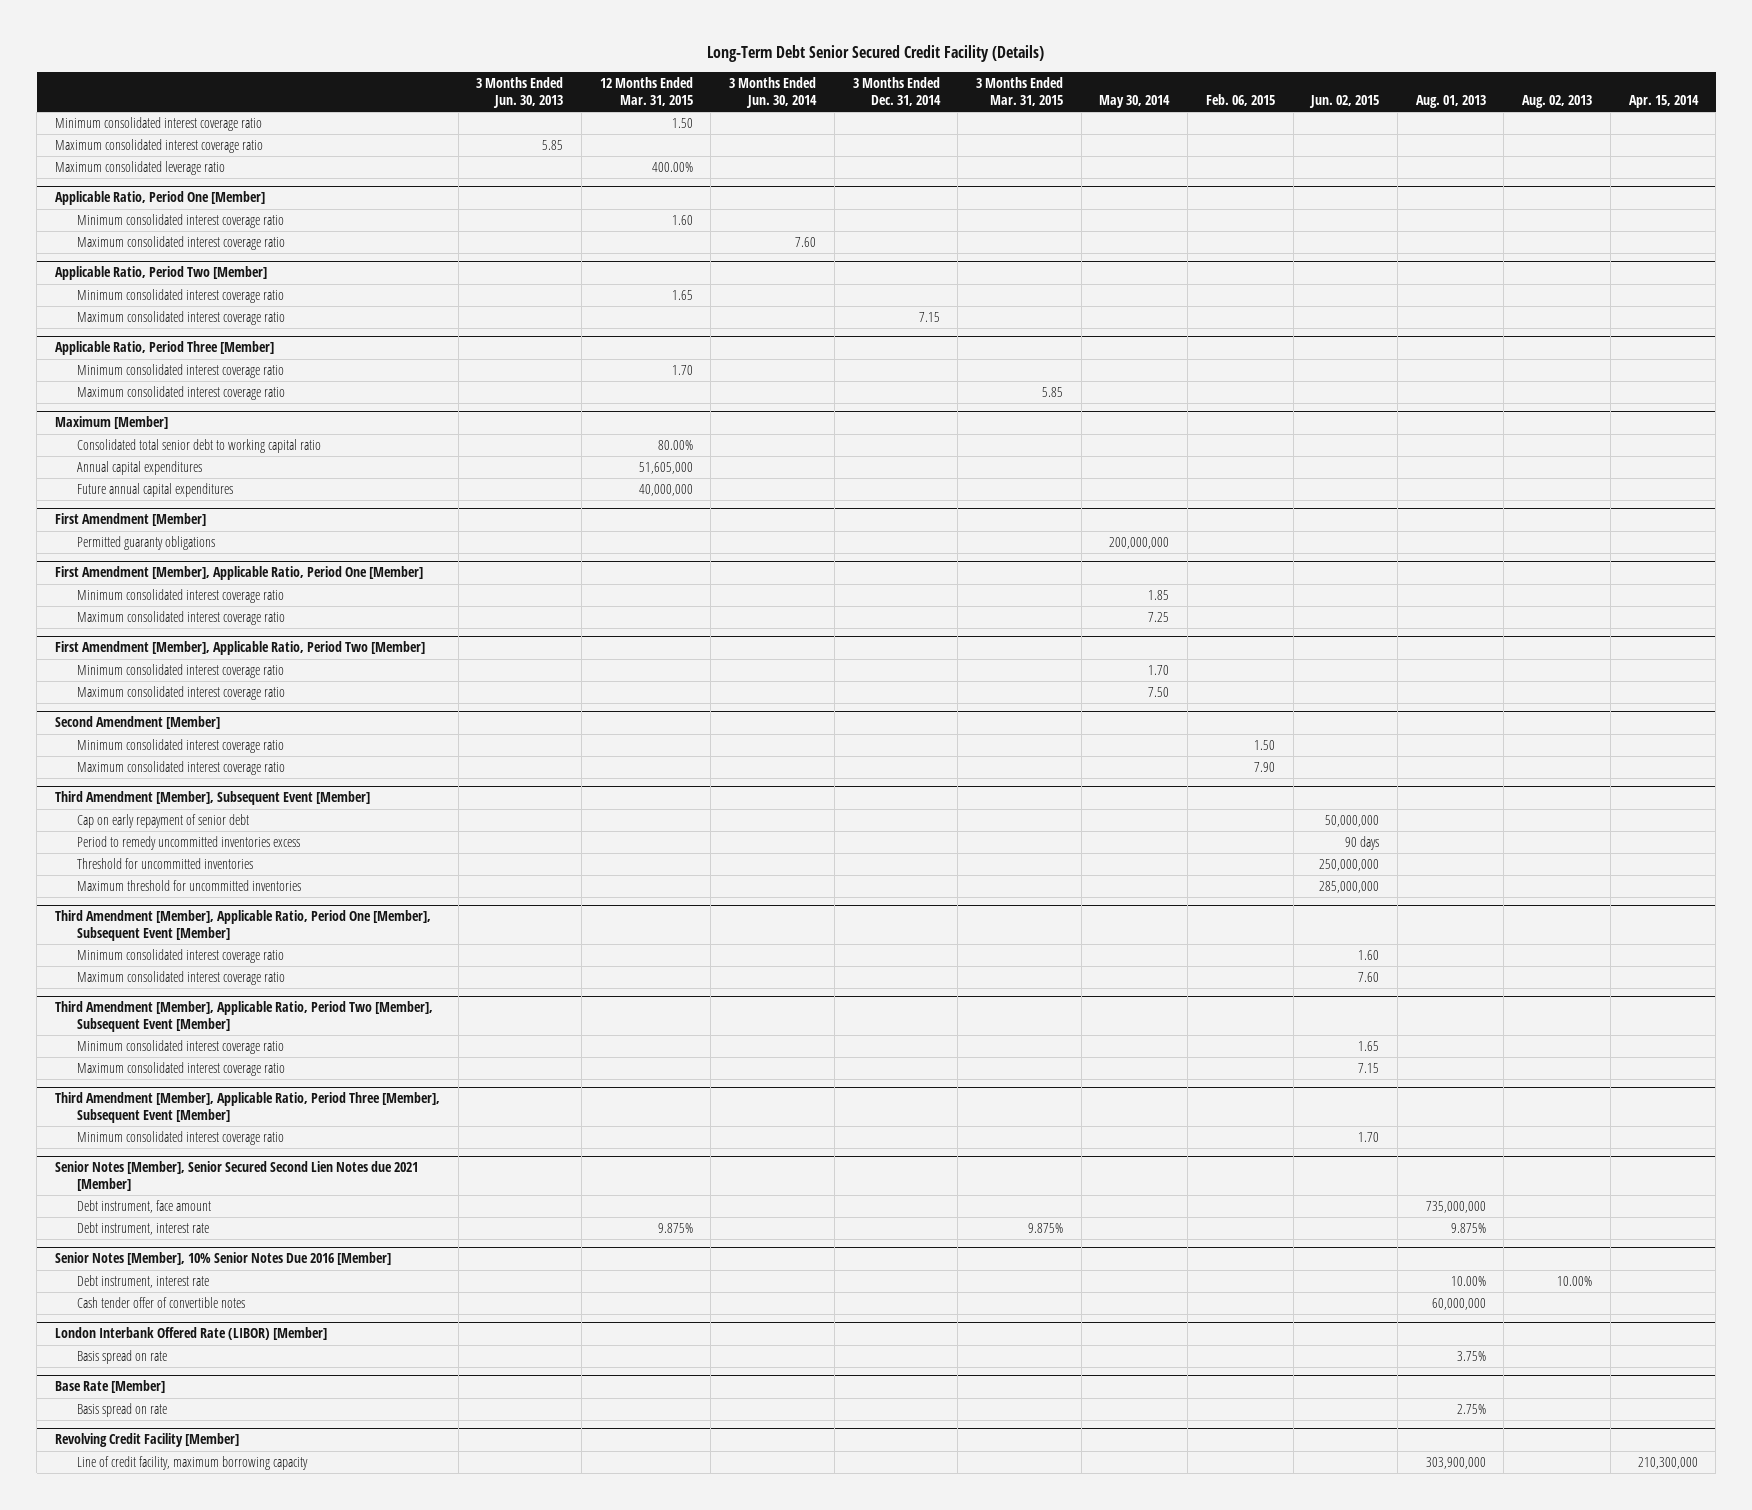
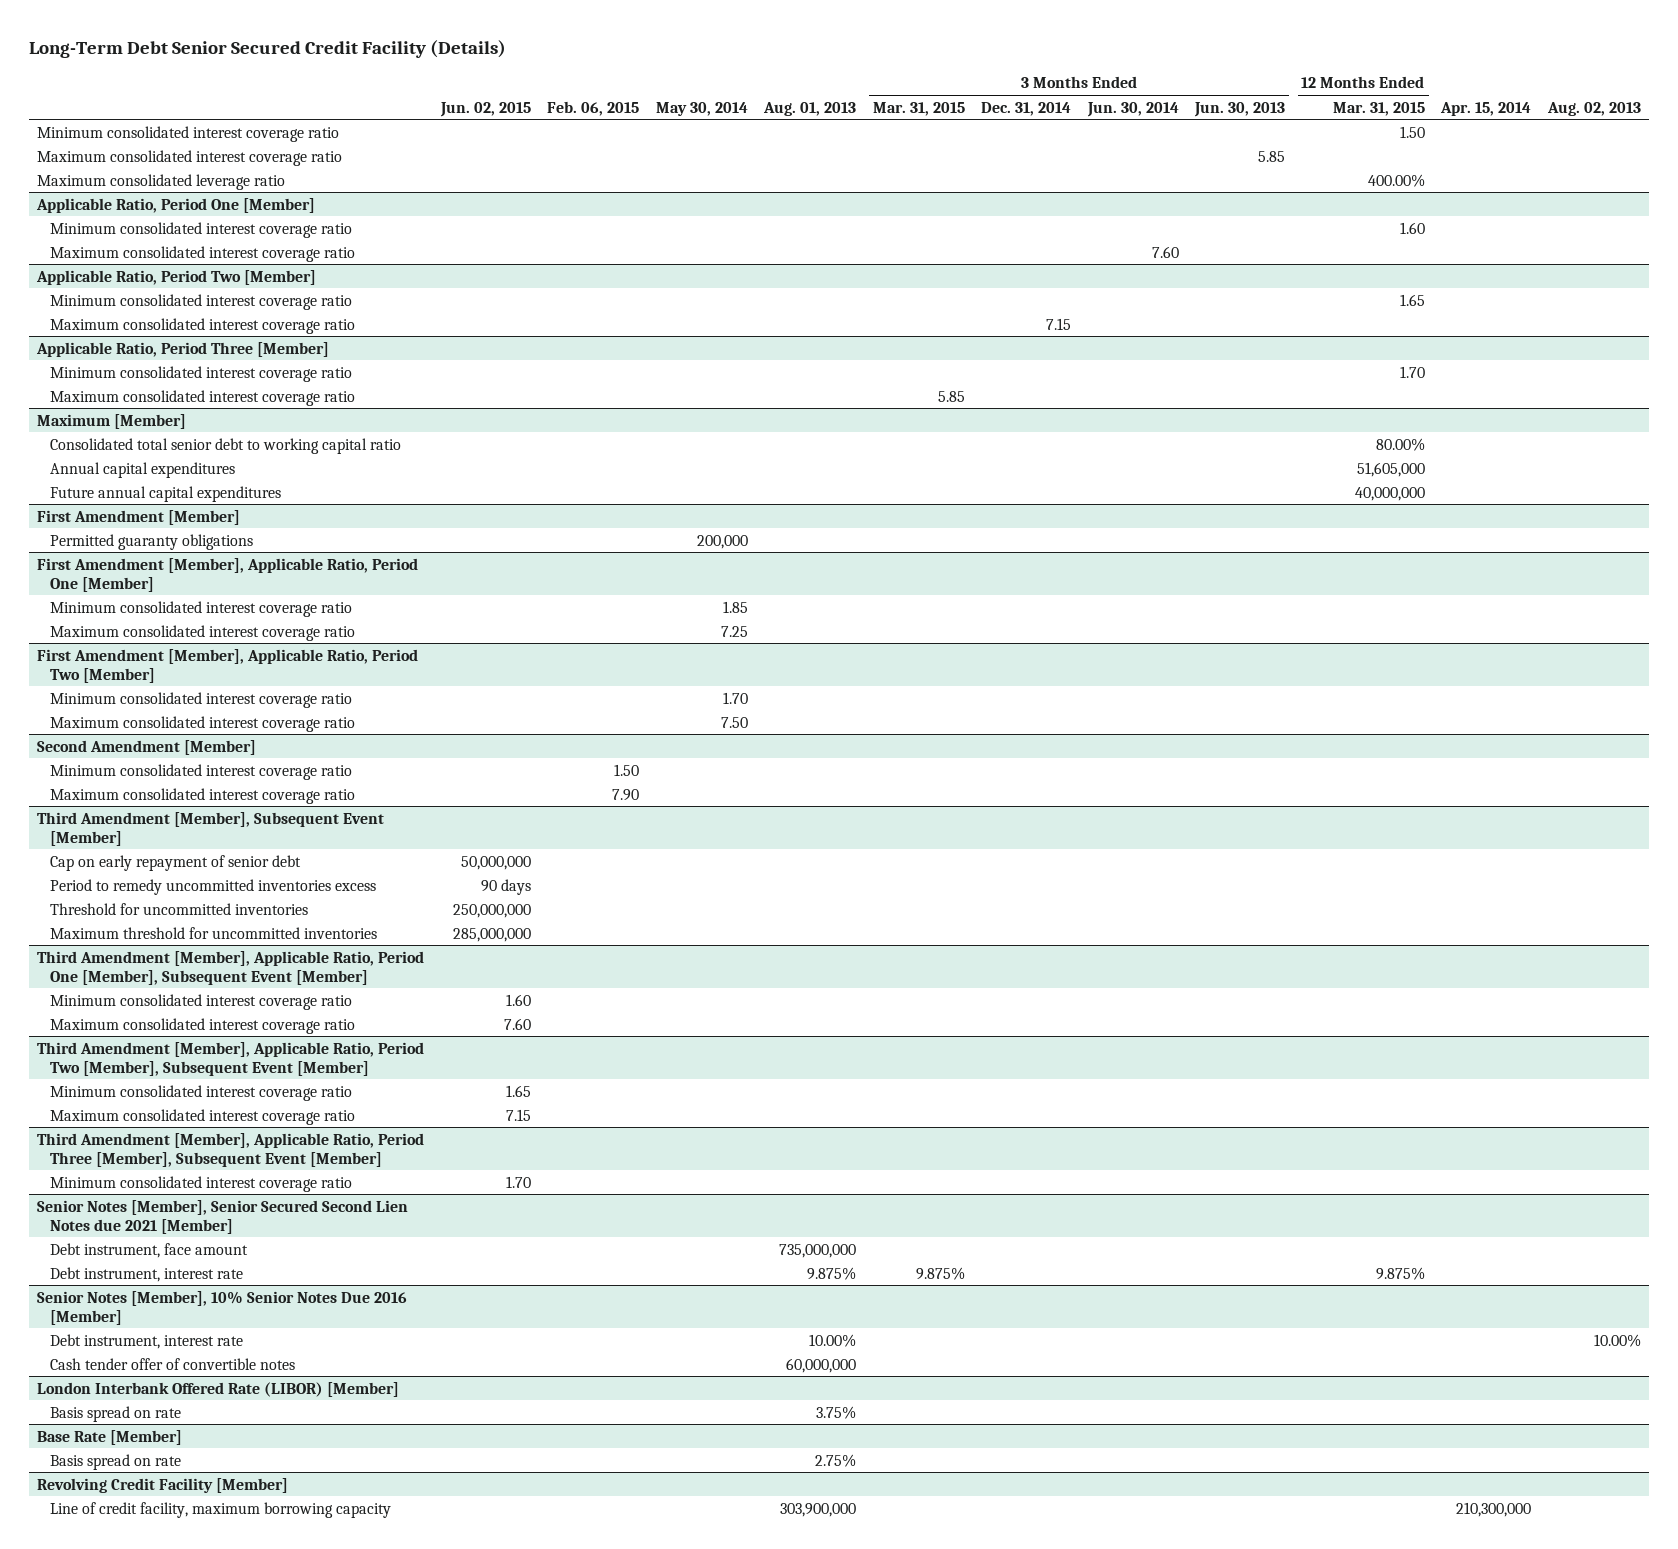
- | 3 Months Ended Jun. 30, 2013 | 12 Months Ended Mar. 31, 2015 | 3 Months Ended Jun. 30, 2014 | 3 Months Ended Dec. 31, 2014 | 3 Months Ended Mar. 31, 2015 | May 30, 2014 | Feb. 06, 2015 | Jun. 02, 2015 | Aug. 01, 2013 | Aug. 02, 2013 | Apr. 15, 2014
+ | Jun. 02, 2015 | Feb. 06, 2015 | May 30, 2014 | Aug. 01, 2013 | 3 Months Ended Mar. 31, 2015 | 3 Months Ended Dec. 31, 2014 | 3 Months Ended Jun. 30, 2014 | 3 Months Ended Jun. 30, 2013 | 12 Months Ended Mar. 31, 2015 | Apr. 15, 2014 | Aug. 02, 2013
@ First Amendment [Member]
- Permitted guaranty obligations | | | | | | 200,000,000 | | | | |
+ Permitted guaranty obligations | | | 200,000 | | | | | | | |

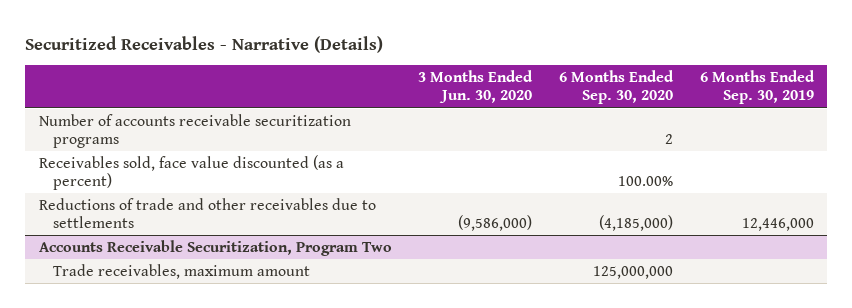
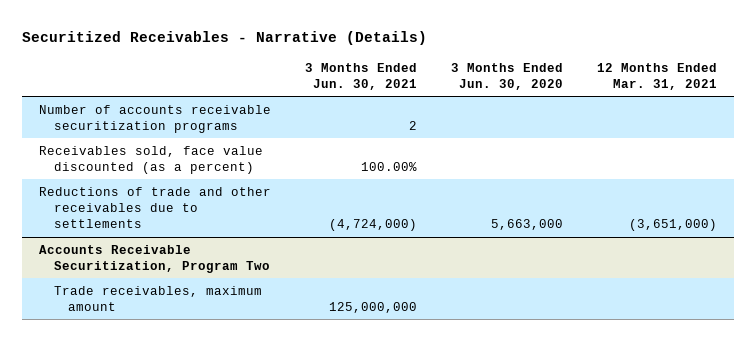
- | 3 Months Ended Jun. 30, 2020 | 6 Months Ended Sep. 30, 2020 | 6 Months Ended Sep. 30, 2019
+ | 3 Months Ended Jun. 30, 2021 | 3 Months Ended Jun. 30, 2020 | 12 Months Ended Mar. 31, 2021
- Reductions of trade and other receivables due to settlements | (9,586,000) | (4,185,000) | 12,446,000
+ Reductions of trade and other receivables due to settlements | (4,724,000) | 5,663,000 | (3,651,000)

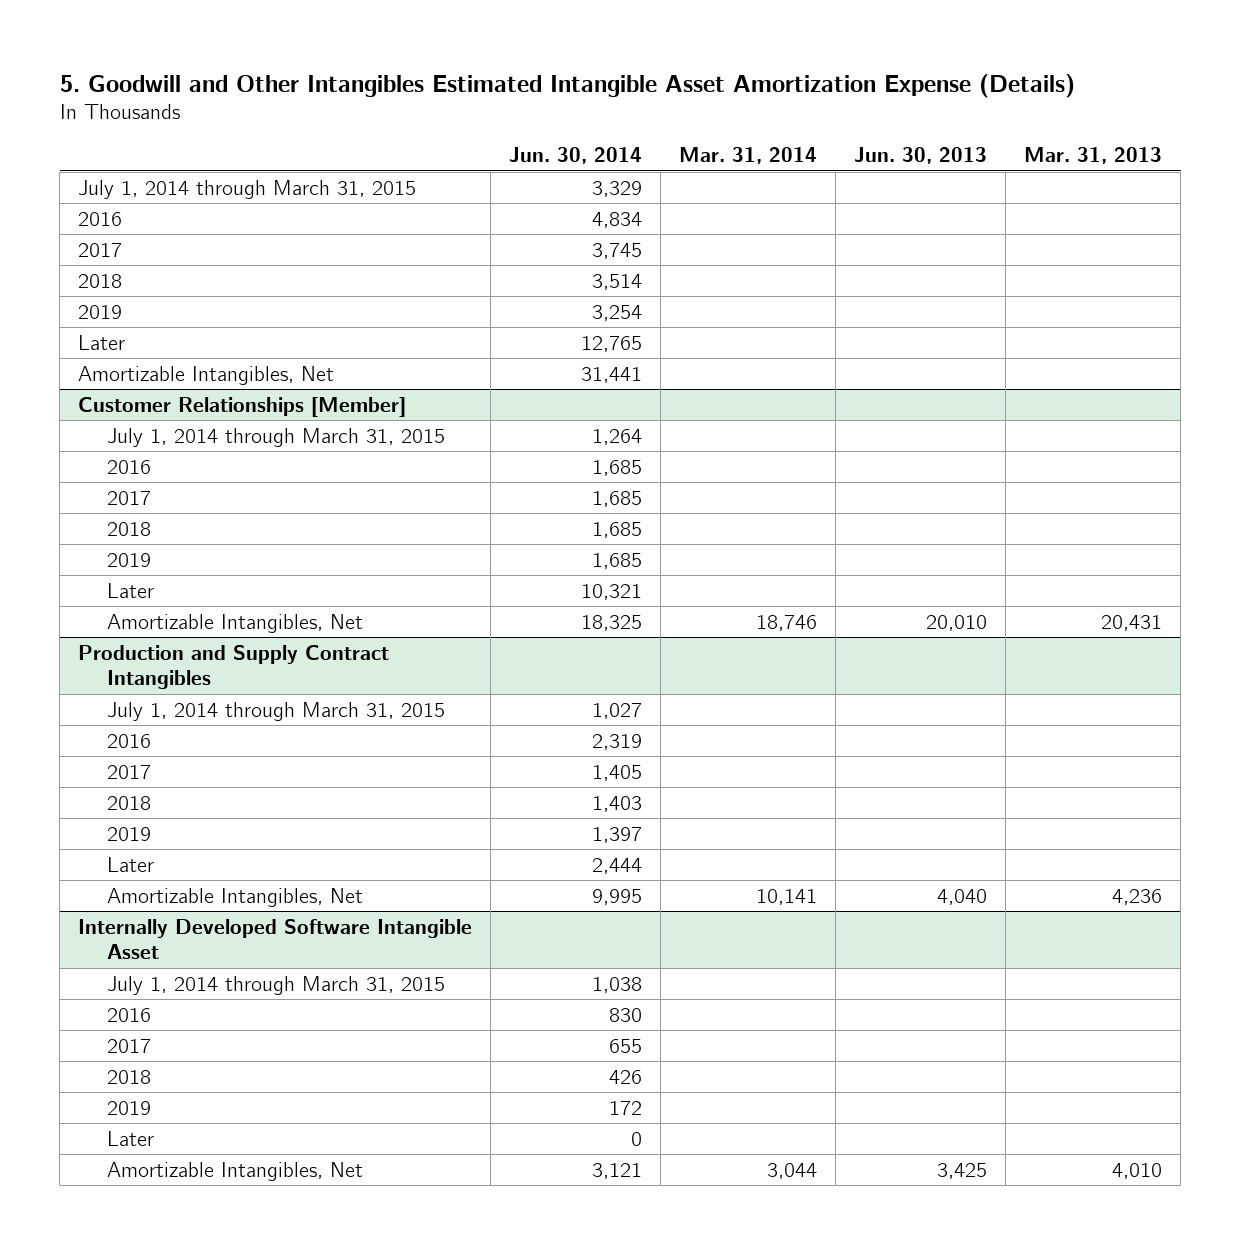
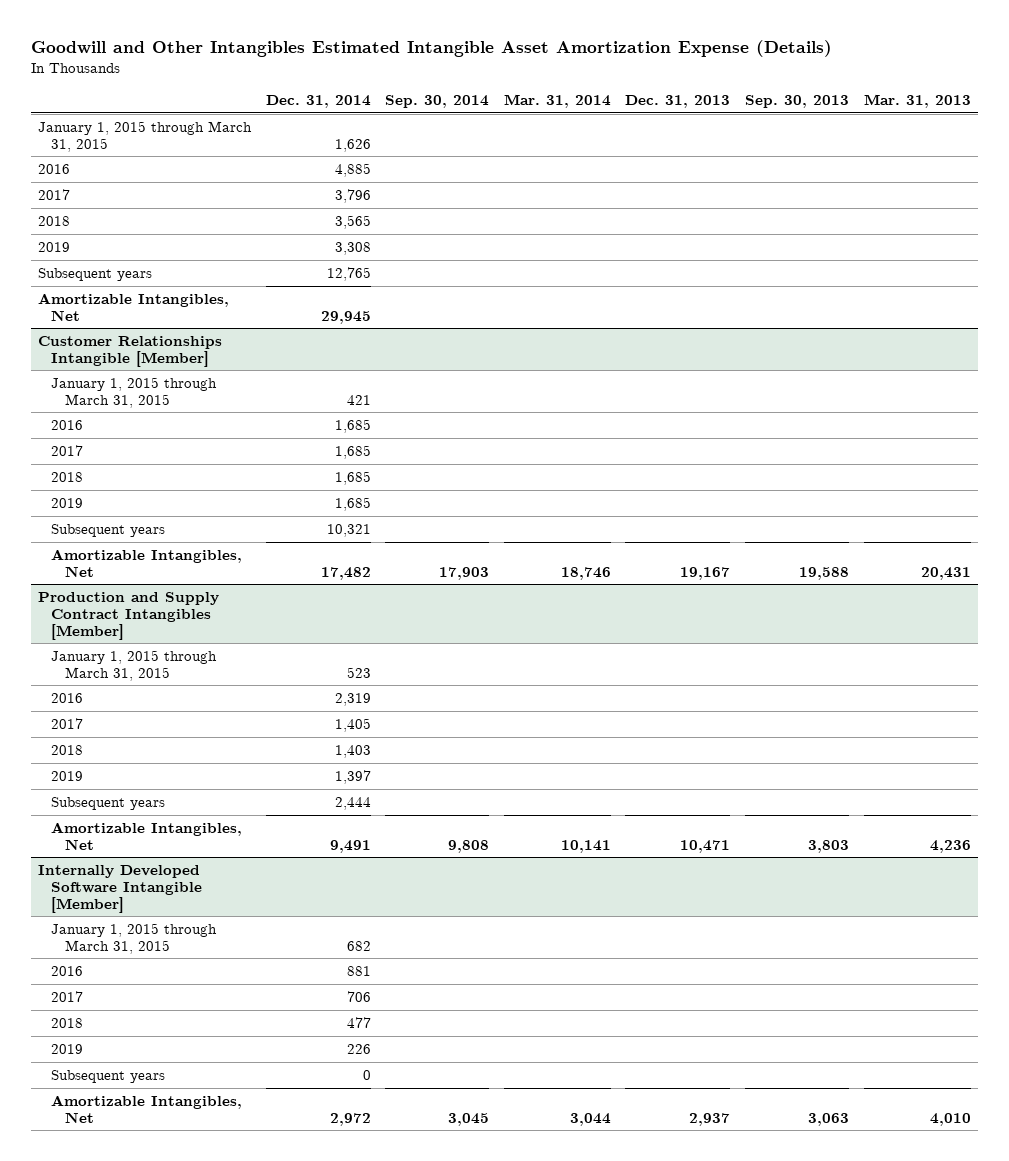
- 5. Goodwill and Other Intangibles Estimated Intangible Asset Amortization Expense (Details)
+ Goodwill and Other Intangibles Estimated Intangible Asset Amortization Expense (Details)
- | Jun. 30, 2014 | Mar. 31, 2014 | Jun. 30, 2013 | Mar. 31, 2013
+ | Dec. 31, 2014 | Sep. 30, 2014 | Mar. 31, 2014 | Dec. 31, 2013 | Sep. 30, 2013 | Mar. 31, 2013
- July 1, 2014 through March 31, 2015 | 3,329 | | |
+ January 1, 2015 through March 31, 2015 | 1,626 | | | | |
- Later | 12,765 | | |
+ Subsequent years | 12,765 | | | | |
- Customer Relationships [Member]
- July 1, 2014 through March 31, 2015 | 1,264 | | |
+ Customer Relationships Intangible [Member]
+ January 1, 2015 through March 31, 2015 | 421 | | | | |
- Later | 10,321 | | |
+ Subsequent years | 10,321 | | | | |
- Production and Supply Contract Intangibles
- July 1, 2014 through March 31, 2015 | 1,027 | | |
+ Production and Supply Contract Intangibles [Member]
+ January 1, 2015 through March 31, 2015 | 523 | | | | |
- Later | 2,444 | | |
+ Subsequent years | 2,444 | | | | |
- Internally Developed Software Intangible Asset
- July 1, 2014 through March 31, 2015 | 1,038 | | |
+ Internally Developed Software Intangible [Member]
+ January 1, 2015 through March 31, 2015 | 682 | | | | |
- Later | 0 | | |
+ Subsequent years | 0 | | | | |

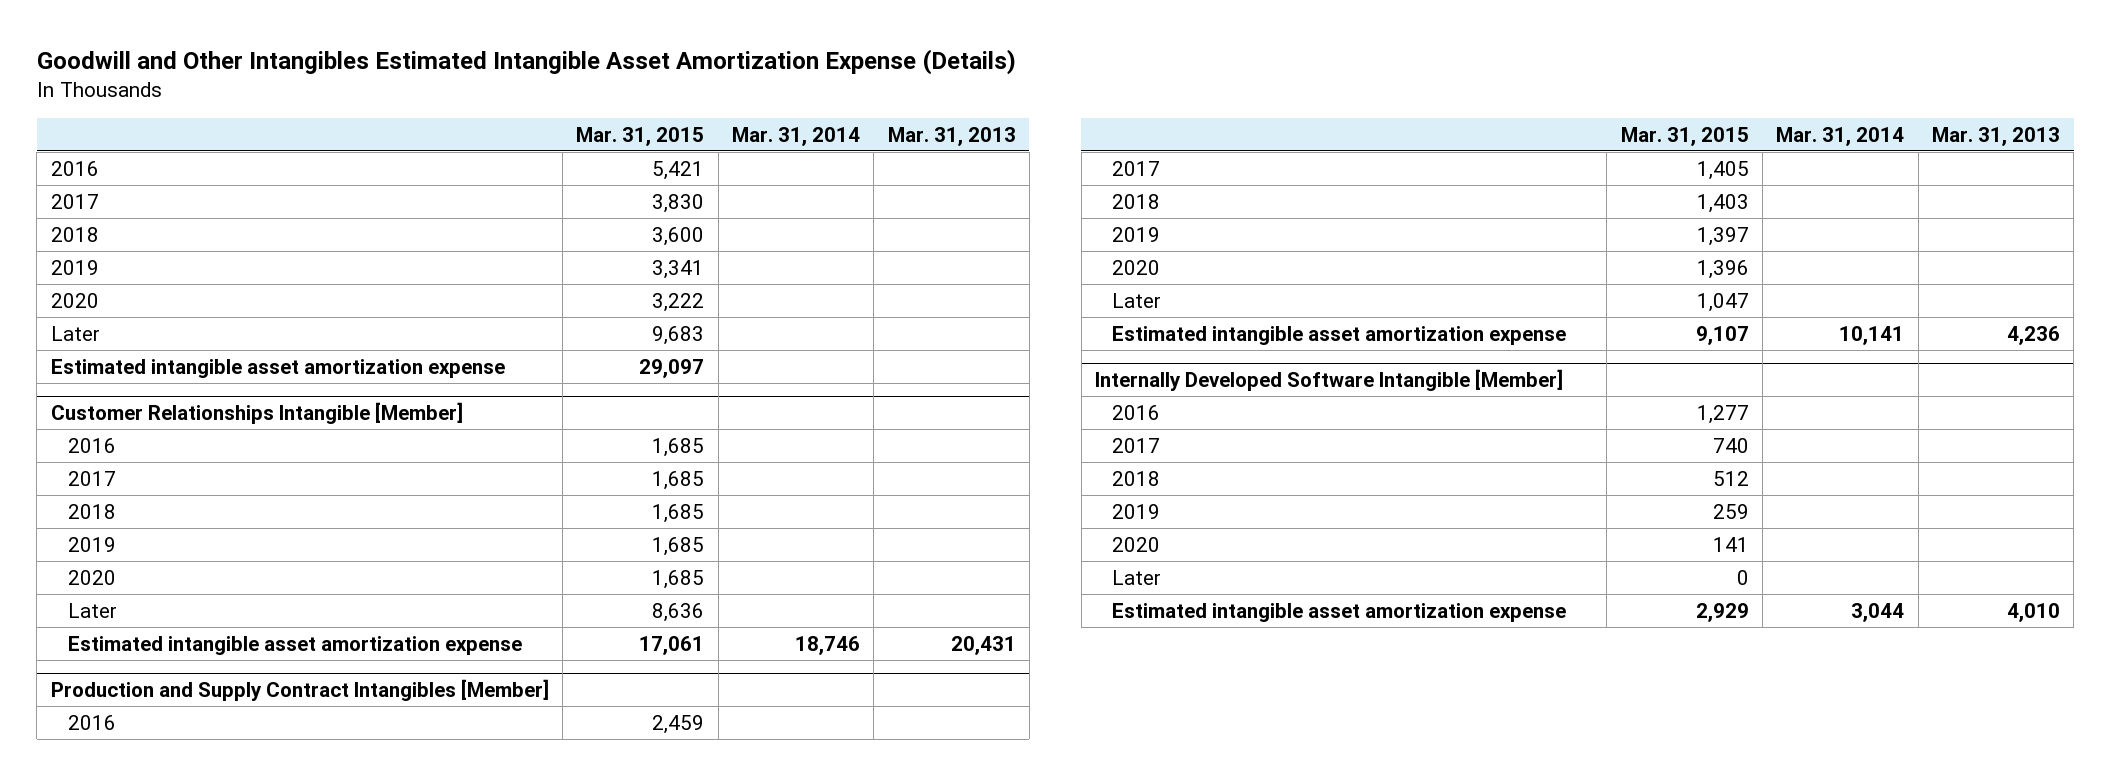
- | Dec. 31, 2014 | Sep. 30, 2014 | Mar. 31, 2014 | Dec. 31, 2013 | Sep. 30, 2013 | Mar. 31, 2013
+ | Mar. 31, 2015 | Mar. 31, 2014 | Mar. 31, 2013
- January 1, 2015 through March 31, 2015 | 1,626 | | | | |
- Subsequent years | 12,765 | | | | |
- Amortizable Intangibles, Net | 29,945 | | | | |
+ 2020 | 3,222 | |
+ Later | 9,683 | |
+ Estimated intangible asset amortization expense | 29,097 | |
@ Customer Relationships Intangible [Member]
- January 1, 2015 through March 31, 2015 | 421 | | | | |
- Subsequent years | 10,321 | | | | |
- Amortizable Intangibles, Net | 17,482 | 17,903 | 18,746 | 19,167 | 19,588 | 20,431
+ 2020 | 1,685 | |
+ Later | 8,636 | |
+ Estimated intangible asset amortization expense | 17,061 | 18,746 | 20,431
@ Production and Supply Contract Intangibles [Member]
- January 1, 2015 through March 31, 2015 | 523 | | | | |
- Subsequent years | 2,444 | | | | |
- Amortizable Intangibles, Net | 9,491 | 9,808 | 10,141 | 10,471 | 3,803 | 4,236
+ 2020 | 1,396 | |
+ Later | 1,047 | |
+ Estimated intangible asset amortization expense | 9,107 | 10,141 | 4,236
@ Internally Developed Software Intangible [Member]
- January 1, 2015 through March 31, 2015 | 682 | | | | |
- Subsequent years | 0 | | | | |
- Amortizable Intangibles, Net | 2,972 | 3,045 | 3,044 | 2,937 | 3,063 | 4,010
+ 2020 | 141 | |
+ Later | 0 | |
+ Estimated intangible asset amortization expense | 2,929 | 3,044 | 4,010

